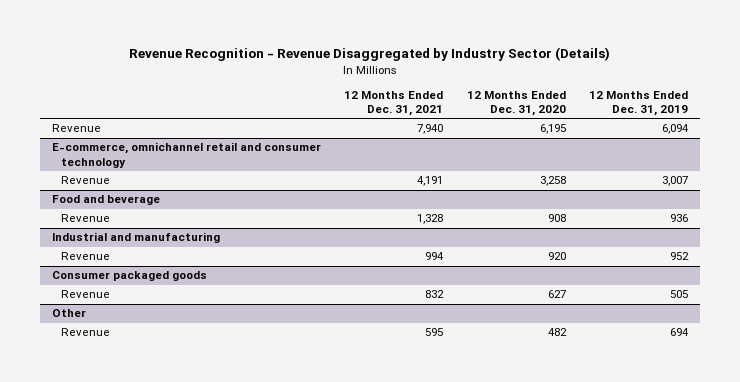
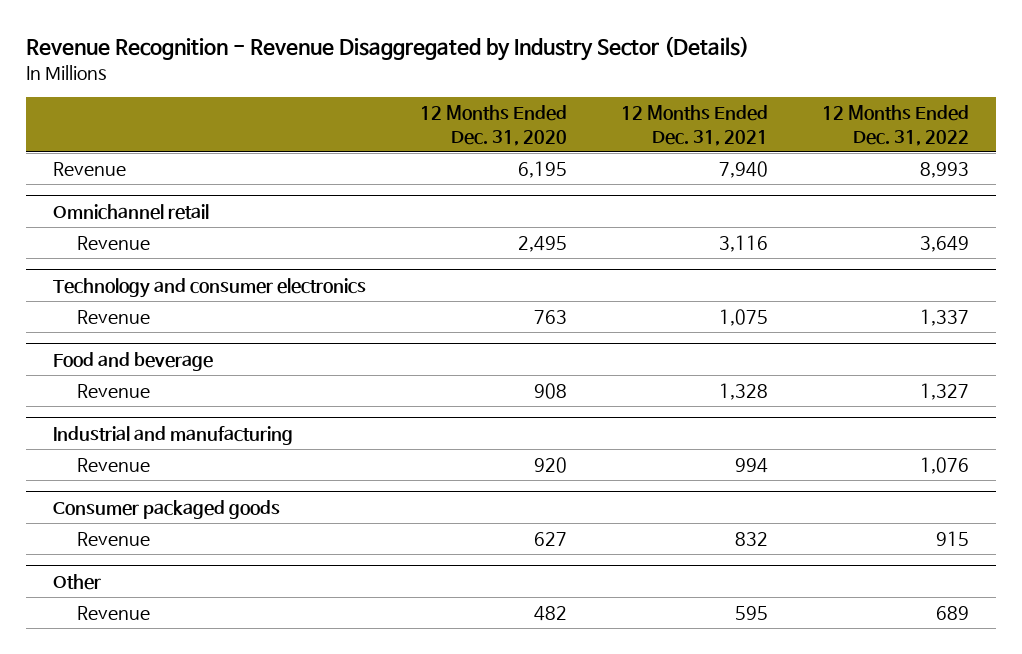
- | 12 Months Ended Dec. 31, 2021 | 12 Months Ended Dec. 31, 2020 | 12 Months Ended Dec. 31, 2019
+ | 12 Months Ended Dec. 31, 2020 | 12 Months Ended Dec. 31, 2021 | 12 Months Ended Dec. 31, 2022
- E-commerce, omnichannel retail and consumer technology
- Revenue | 4,191 | 3,258 | 3,007
+ Omnichannel retail
+ Revenue | 2,495 | 3,116 | 3,649
+ Technology and consumer electronics
+ Revenue | 763 | 1,075 | 1,337

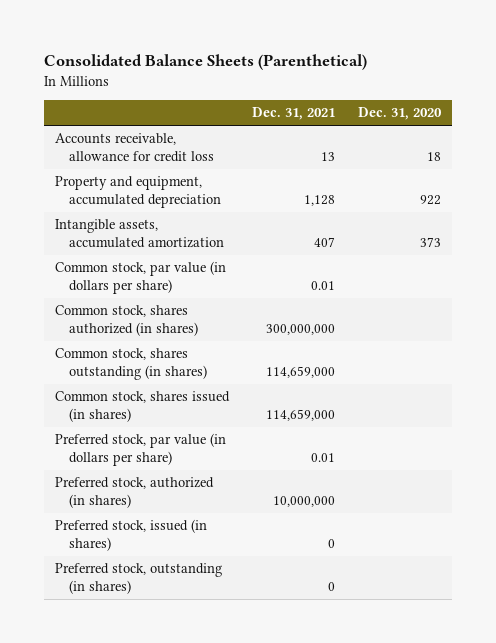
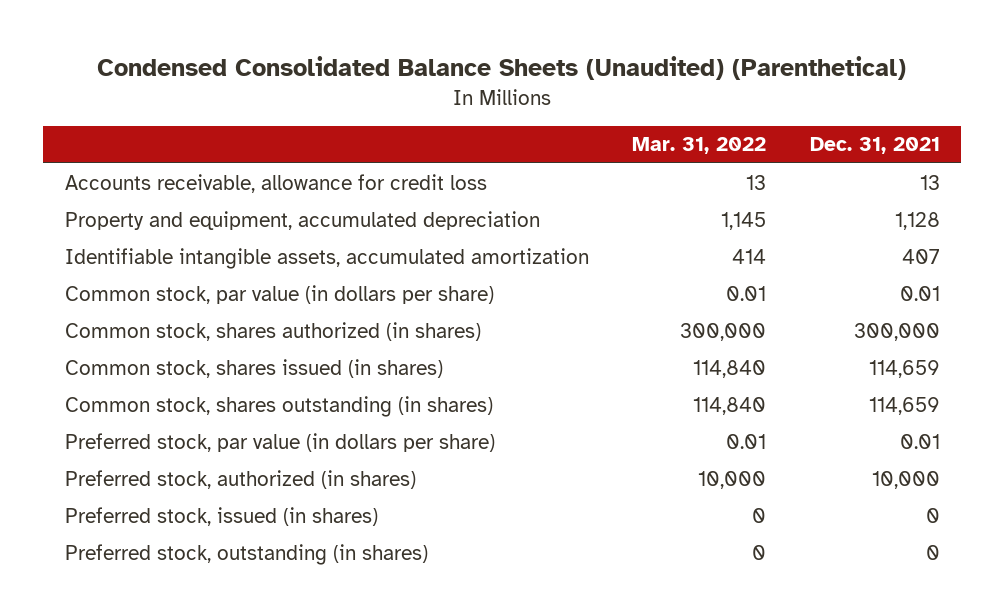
- Consolidated Balance Sheets (Parenthetical)
+ Condensed Consolidated Balance Sheets (Unaudited) (Parenthetical)
- | Dec. 31, 2021 | Dec. 31, 2020
+ | Mar. 31, 2022 | Dec. 31, 2021
- Intangible assets, accumulated amortization | 407 | 373
+ Identifiable intangible assets, accumulated amortization | 414 | 407
- Common stock, shares authorized (in shares) | 300,000,000 |
- Common stock, shares outstanding (in shares) | 114,659,000 |
- Common stock, shares issued (in shares) | 114,659,000 |
+ Common stock, shares authorized (in shares) | 300,000 | 300,000
+ Common stock, shares issued (in shares) | 114,840 | 114,659
+ Common stock, shares outstanding (in shares) | 114,840 | 114,659
- Preferred stock, authorized (in shares) | 10,000,000 |
+ Preferred stock, authorized (in shares) | 10,000 | 10,000

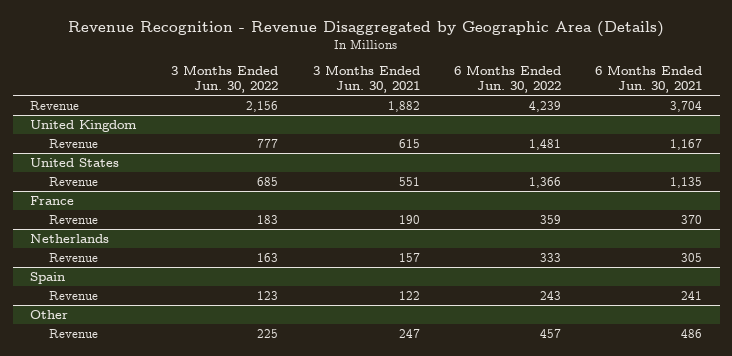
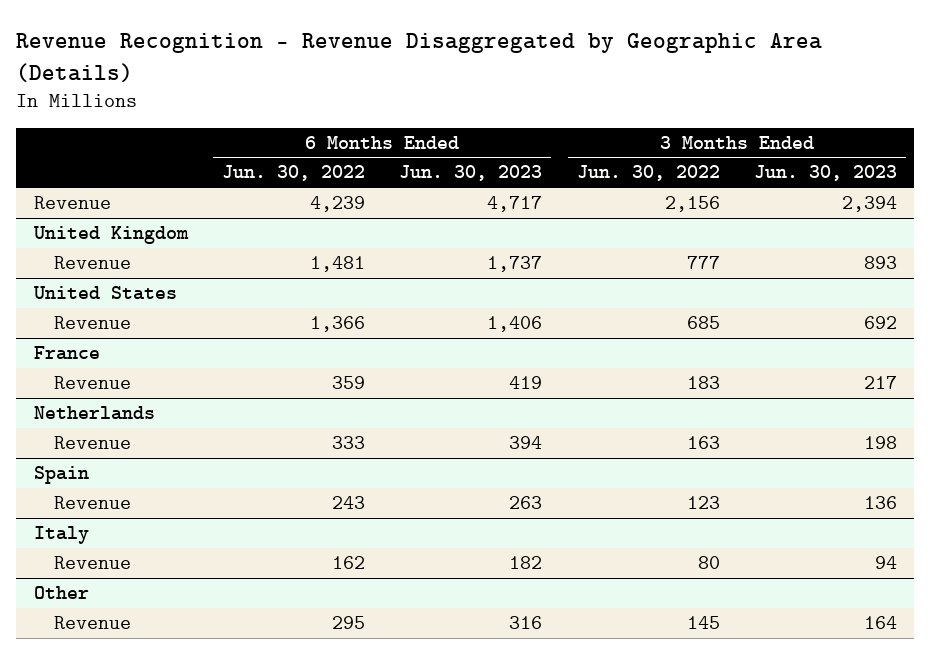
- | 3 Months Ended Jun. 30, 2022 | 3 Months Ended Jun. 30, 2021 | 6 Months Ended Jun. 30, 2022 | 6 Months Ended Jun. 30, 2021
+ | 6 Months Ended Jun. 30, 2022 | 6 Months Ended Jun. 30, 2023 | 3 Months Ended Jun. 30, 2022 | 3 Months Ended Jun. 30, 2023
+ Italy
+ Revenue | 162 | 182 | 80 | 94
@ Other
- Revenue | 225 | 247 | 457 | 486
+ Revenue | 295 | 316 | 145 | 164

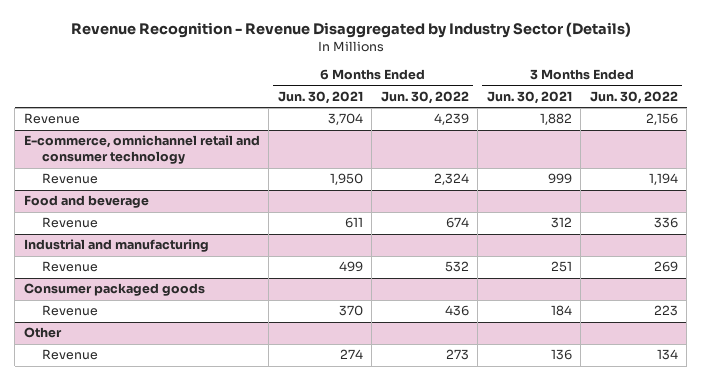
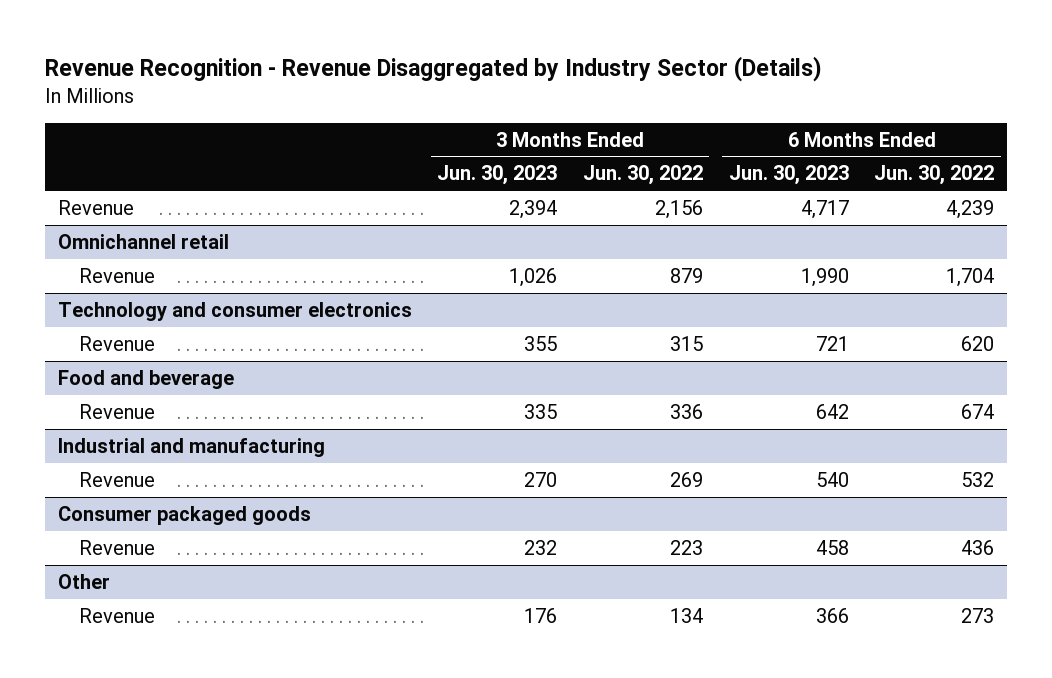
- | 6 Months Ended Jun. 30, 2021 | 6 Months Ended Jun. 30, 2022 | 3 Months Ended Jun. 30, 2021 | 3 Months Ended Jun. 30, 2022
+ | 3 Months Ended Jun. 30, 2023 | 3 Months Ended Jun. 30, 2022 | 6 Months Ended Jun. 30, 2023 | 6 Months Ended Jun. 30, 2022
- E-commerce, omnichannel retail and consumer technology
- Revenue | 1,950 | 2,324 | 999 | 1,194
+ Omnichannel retail
+ Revenue | 1,026 | 879 | 1,990 | 1,704
+ Technology and consumer electronics
+ Revenue | 355 | 315 | 721 | 620

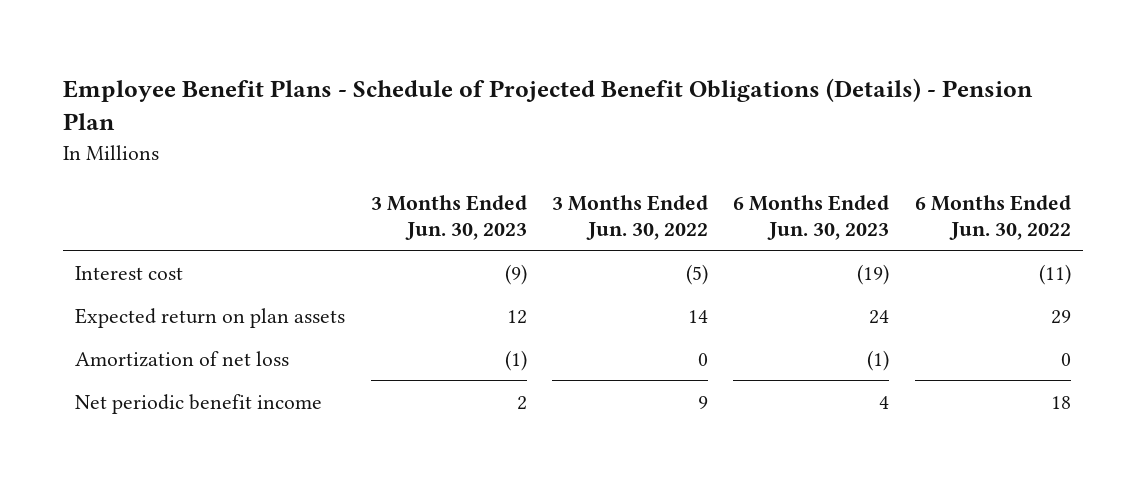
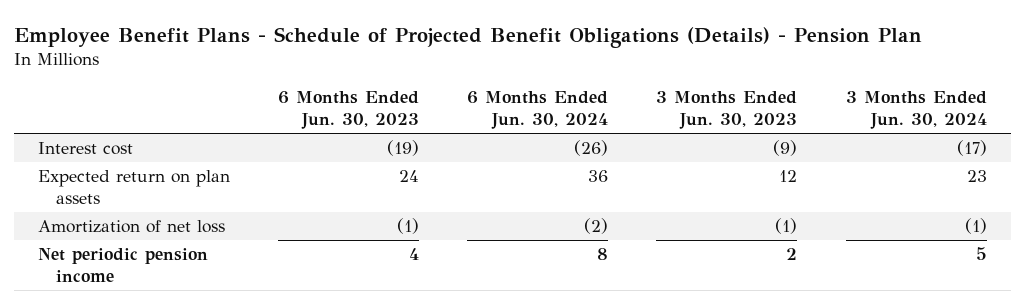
- | 3 Months Ended Jun. 30, 2023 | 3 Months Ended Jun. 30, 2022 | 6 Months Ended Jun. 30, 2023 | 6 Months Ended Jun. 30, 2022
+ | 6 Months Ended Jun. 30, 2023 | 6 Months Ended Jun. 30, 2024 | 3 Months Ended Jun. 30, 2023 | 3 Months Ended Jun. 30, 2024
- Net periodic benefit income | 2 | 9 | 4 | 18
+ Net periodic pension income | 4 | 8 | 2 | 5

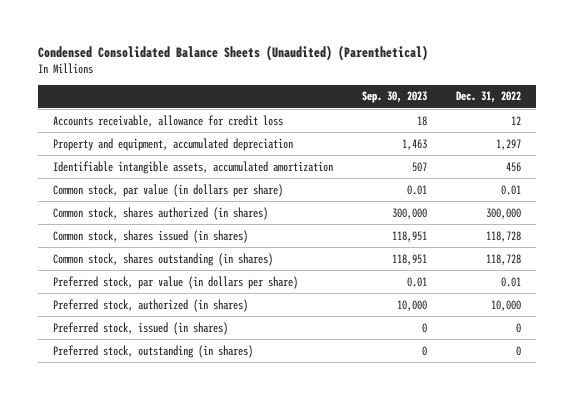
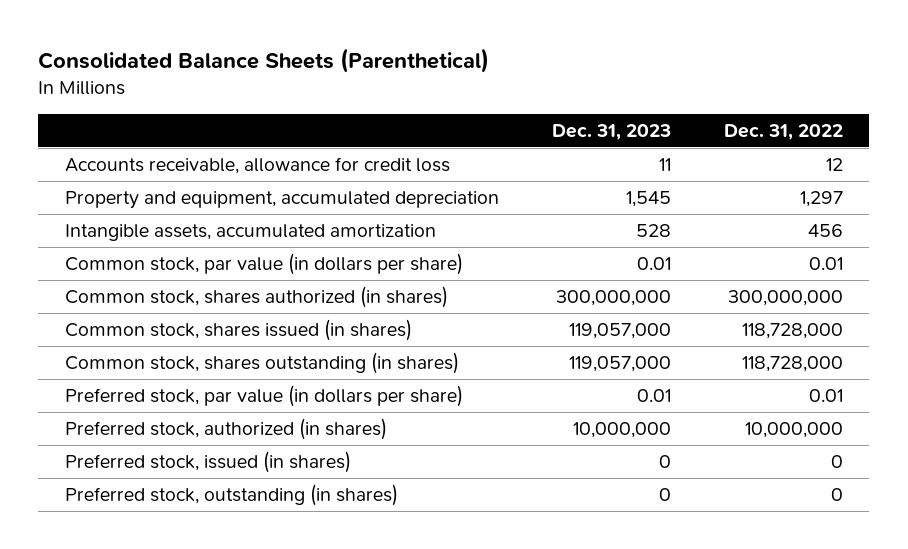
- Condensed Consolidated Balance Sheets (Unaudited) (Parenthetical)
+ Consolidated Balance Sheets (Parenthetical)
- | Sep. 30, 2023 | Dec. 31, 2022
+ | Dec. 31, 2023 | Dec. 31, 2022
- Identifiable intangible assets, accumulated amortization | 507 | 456
+ Intangible assets, accumulated amortization | 528 | 456
- Common stock, shares authorized (in shares) | 300,000 | 300,000
- Common stock, shares issued (in shares) | 118,951 | 118,728
- Common stock, shares outstanding (in shares) | 118,951 | 118,728
+ Common stock, shares authorized (in shares) | 300,000,000 | 300,000,000
+ Common stock, shares issued (in shares) | 119,057,000 | 118,728,000
+ Common stock, shares outstanding (in shares) | 119,057,000 | 118,728,000
- Preferred stock, authorized (in shares) | 10,000 | 10,000
+ Preferred stock, authorized (in shares) | 10,000,000 | 10,000,000

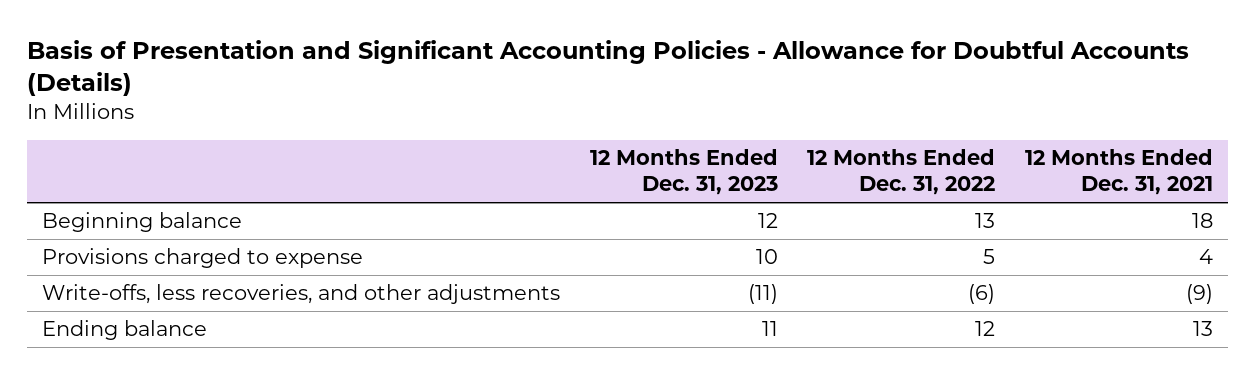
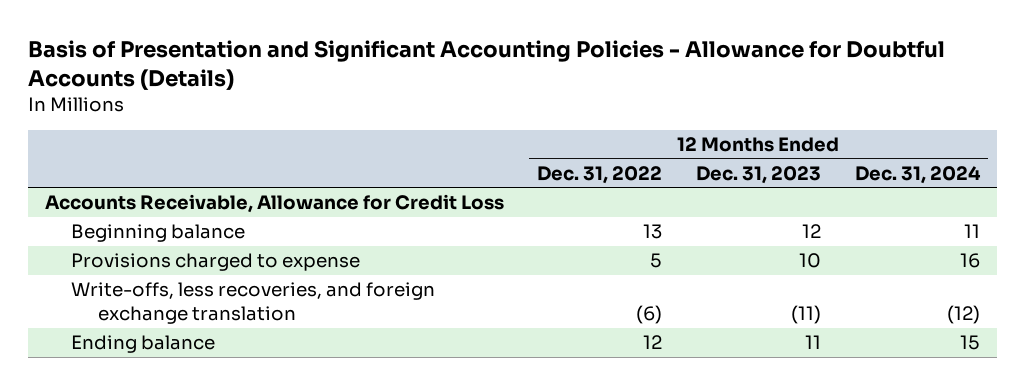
- | 12 Months Ended Dec. 31, 2023 | 12 Months Ended Dec. 31, 2022 | 12 Months Ended Dec. 31, 2021
+ | 12 Months Ended Dec. 31, 2022 | 12 Months Ended Dec. 31, 2023 | 12 Months Ended Dec. 31, 2024
+ Accounts Receivable, Allowance for Credit Loss
- Write-offs, less recoveries, and other adjustments | (11) | (6) | (9)
+ Write-offs, less recoveries, and foreign exchange translation | (6) | (11) | (12)

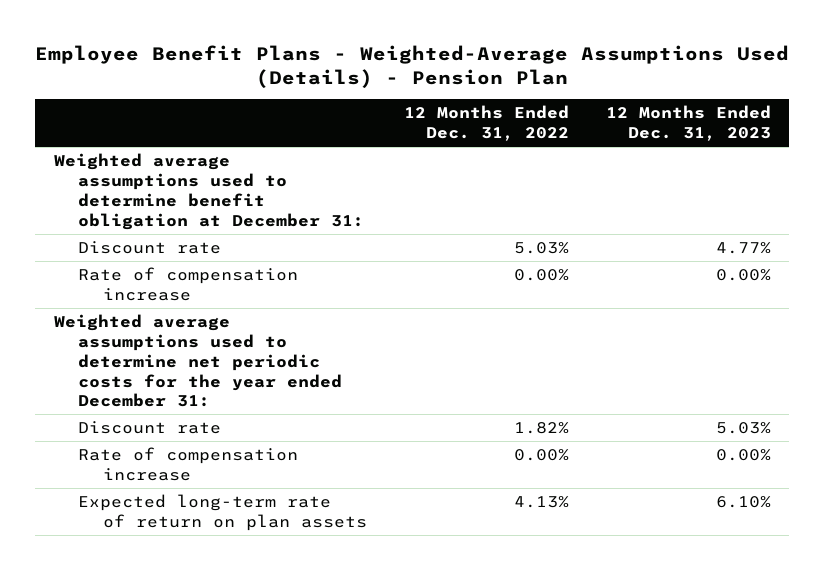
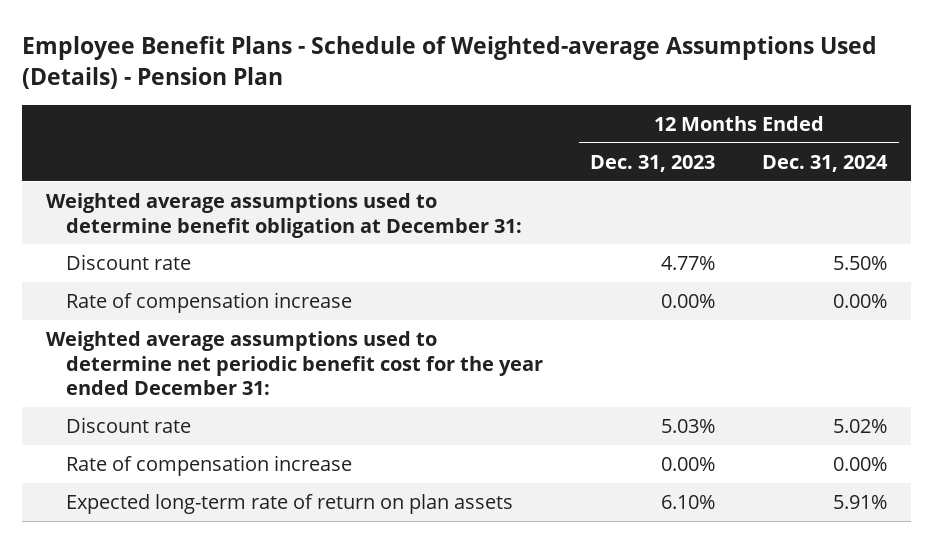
- Employee Benefit Plans - Weighted-Average Assumptions Used (Details) - Pension Plan
+ Employee Benefit Plans - Schedule of Weighted-average Assumptions Used (Details) - Pension Plan
- | 12 Months Ended Dec. 31, 2022 | 12 Months Ended Dec. 31, 2023
+ | 12 Months Ended Dec. 31, 2023 | 12 Months Ended Dec. 31, 2024
- Weighted average assumptions used to determine net periodic costs for the year ended December 31:
+ Weighted average assumptions used to determine net periodic benefit cost for the year ended December 31:

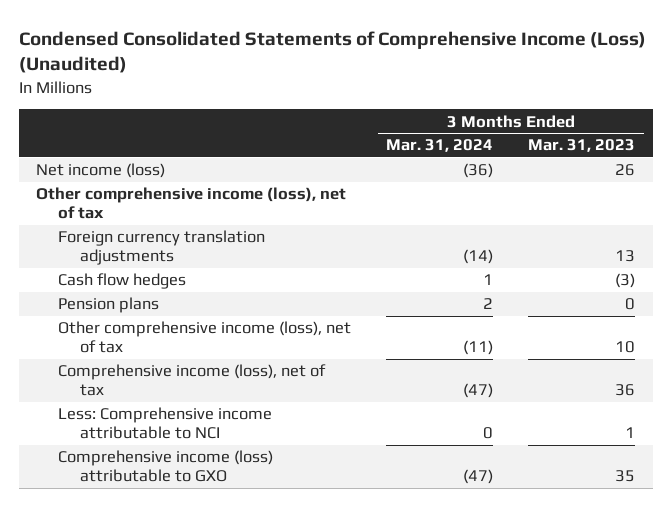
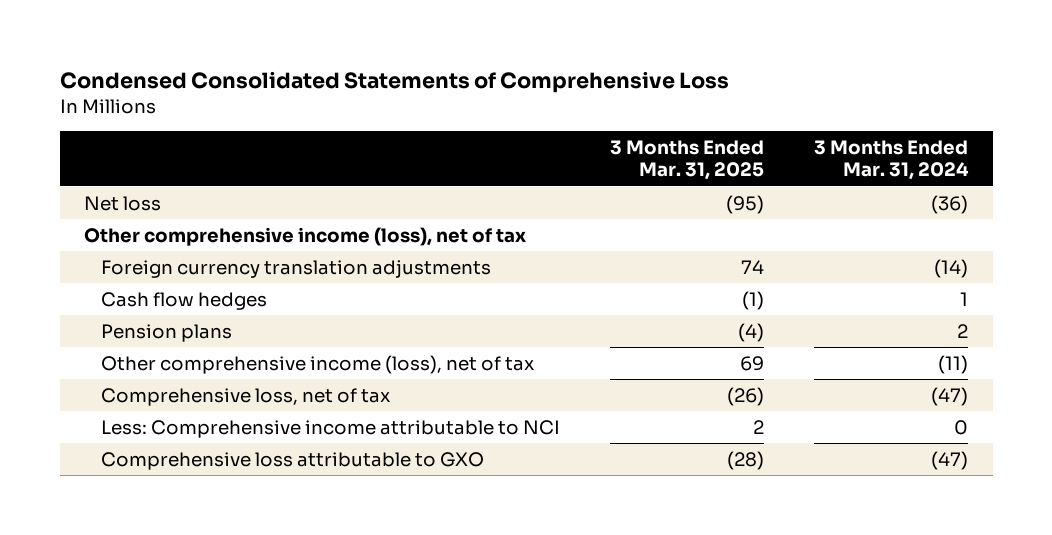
- Condensed Consolidated Statements of Comprehensive Income (Loss) (Unaudited)
+ Condensed Consolidated Statements of Comprehensive Loss
- | 3 Months Ended Mar. 31, 2024 | 3 Months Ended Mar. 31, 2023
+ | 3 Months Ended Mar. 31, 2025 | 3 Months Ended Mar. 31, 2024
- Net income (loss) | (36) | 26
+ Net loss | (95) | (36)
- Comprehensive income (loss), net of tax | (47) | 36
+ Comprehensive loss, net of tax | (26) | (47)
- Comprehensive income (loss) attributable to GXO | (47) | 35
+ Comprehensive loss attributable to GXO | (28) | (47)

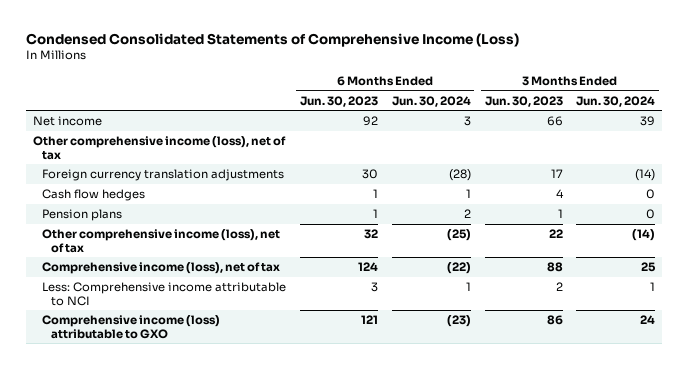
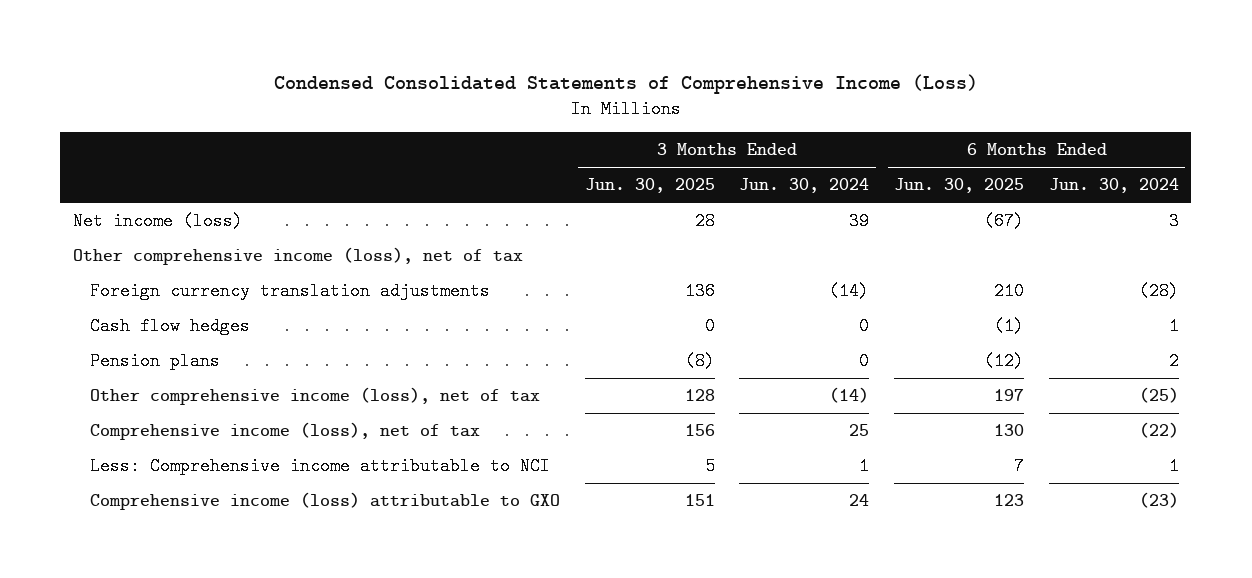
- | 6 Months Ended Jun. 30, 2023 | 6 Months Ended Jun. 30, 2024 | 3 Months Ended Jun. 30, 2023 | 3 Months Ended Jun. 30, 2024
+ | 3 Months Ended Jun. 30, 2025 | 3 Months Ended Jun. 30, 2024 | 6 Months Ended Jun. 30, 2025 | 6 Months Ended Jun. 30, 2024
- Net income | 92 | 3 | 66 | 39
+ Net income (loss) | 28 | 39 | (67) | 3

